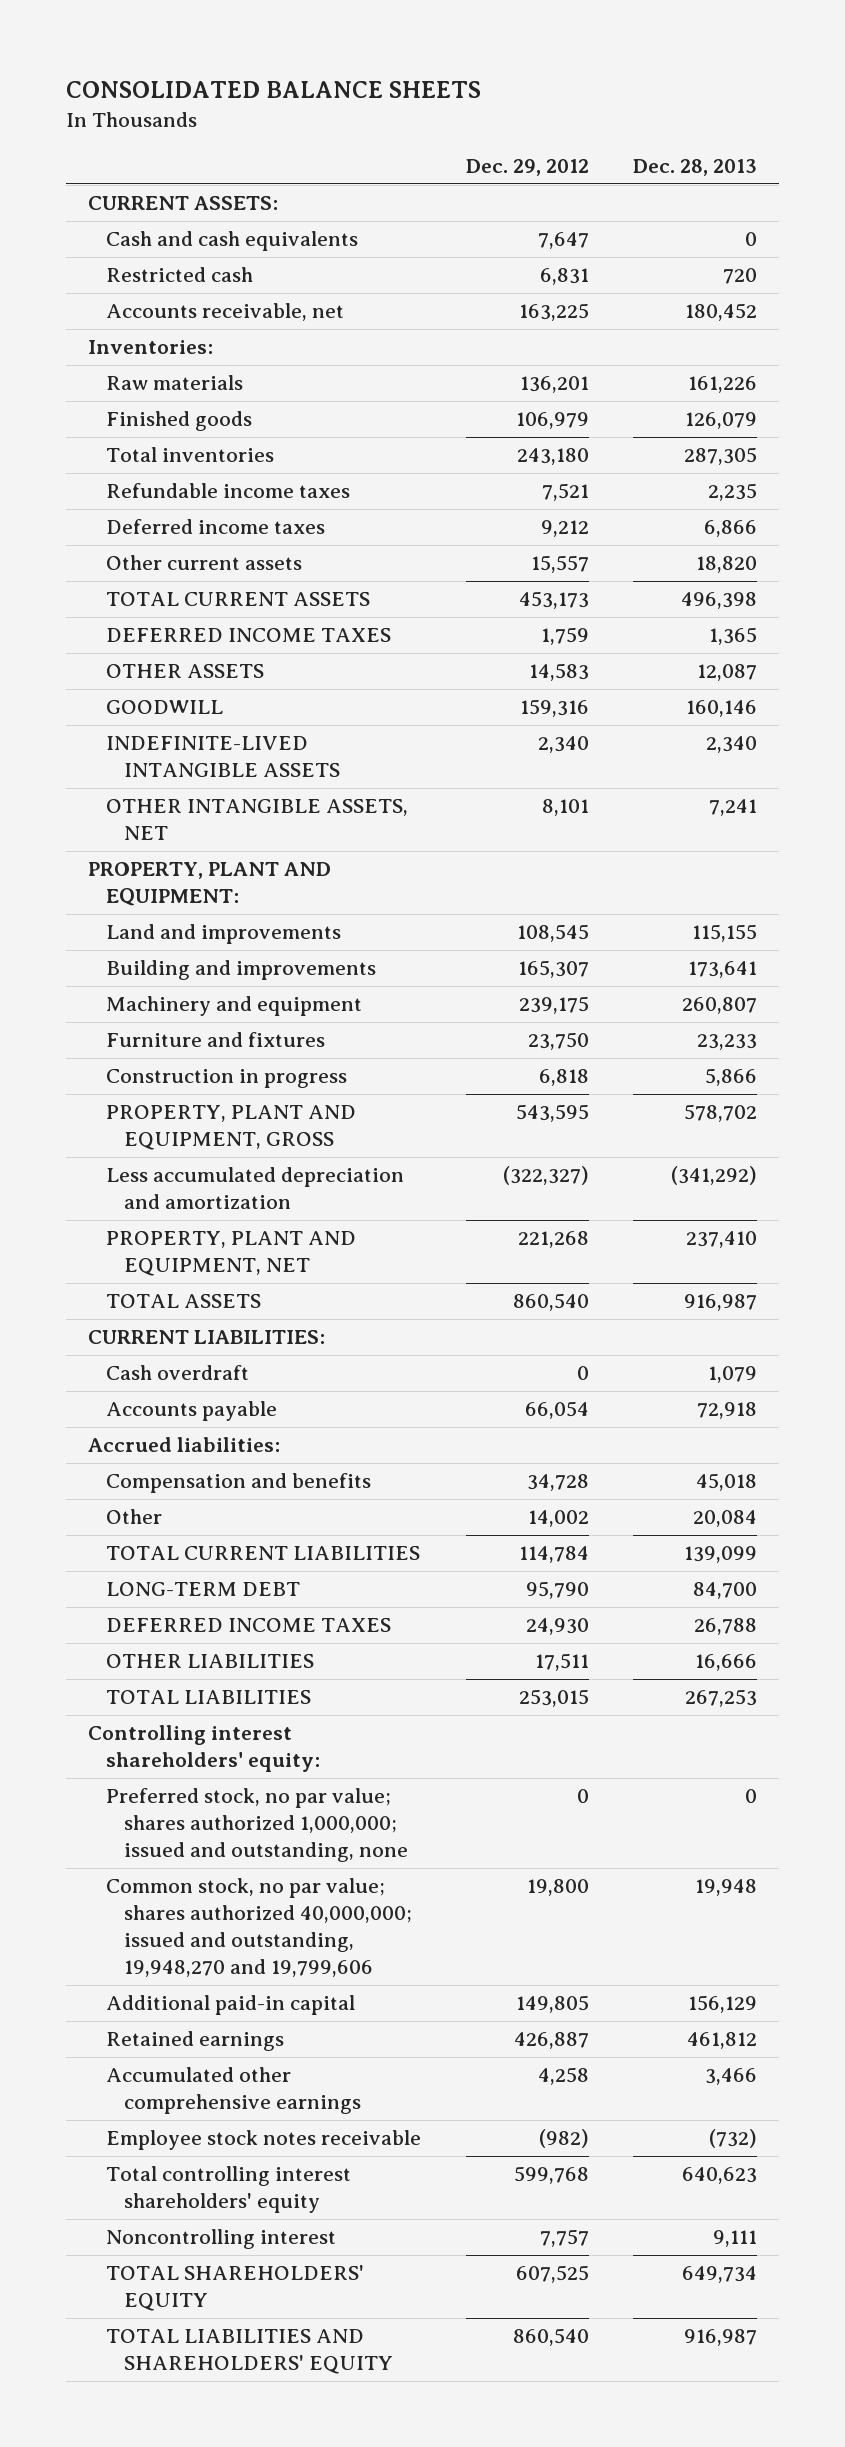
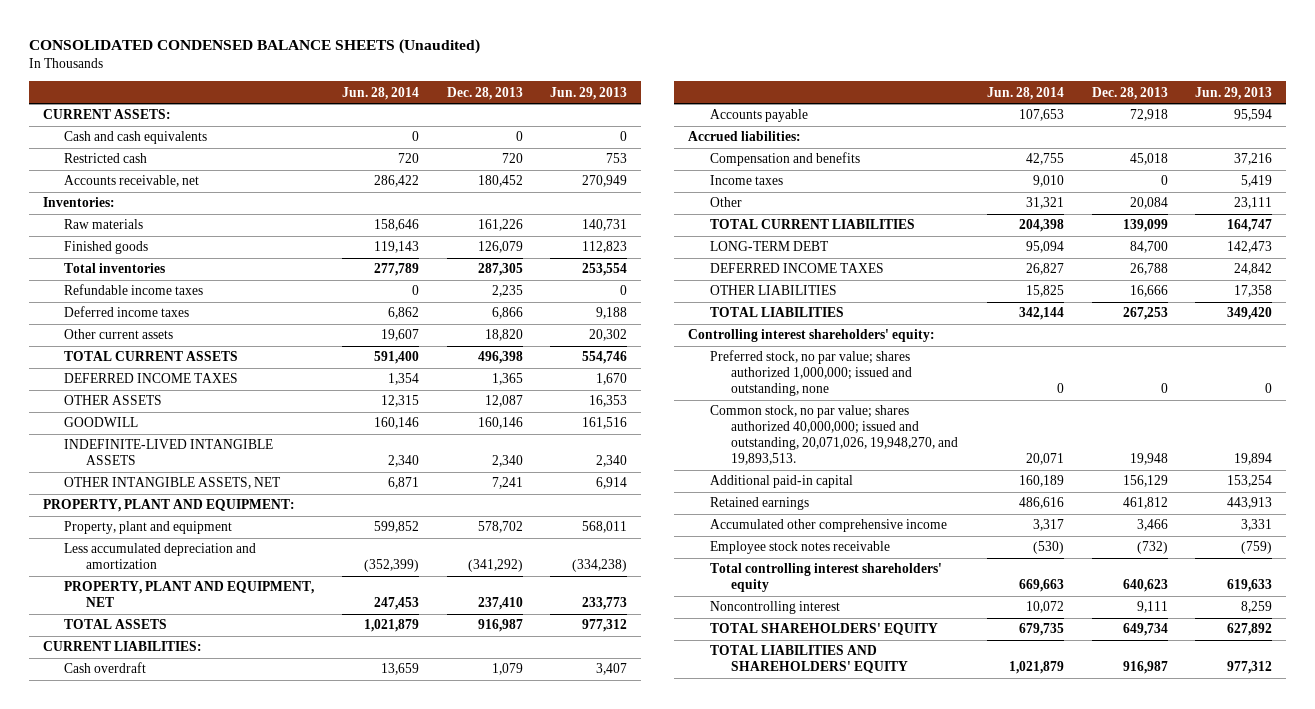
- CONSOLIDATED BALANCE SHEETS
+ CONSOLIDATED CONDENSED BALANCE SHEETS (Unaudited)
- | Dec. 29, 2012 | Dec. 28, 2013
+ | Jun. 28, 2014 | Dec. 28, 2013 | Jun. 29, 2013
- Land and improvements | 108,545 | 115,155
- Building and improvements | 165,307 | 173,641
- Machinery and equipment | 239,175 | 260,807
- Furniture and fixtures | 23,750 | 23,233
- Construction in progress | 6,818 | 5,866
- PROPERTY, PLANT AND EQUIPMENT, GROSS | 543,595 | 578,702
+ Property, plant and equipment | 599,852 | 578,702 | 568,011
+ Income taxes | 9,010 | 0 | 5,419
- Common stock, no par value; shares authorized 40,000,000; issued and outstanding, 19,948,270 and 19,799,606 | 19,800 | 19,948
+ Common stock, no par value; shares authorized 40,000,000; issued and outstanding, 20,071,026, 19,948,270, and 19,893,513. | 20,071 | 19,948 | 19,894
- Accumulated other comprehensive earnings | 4,258 | 3,466
+ Accumulated other comprehensive income | 3,317 | 3,466 | 3,331

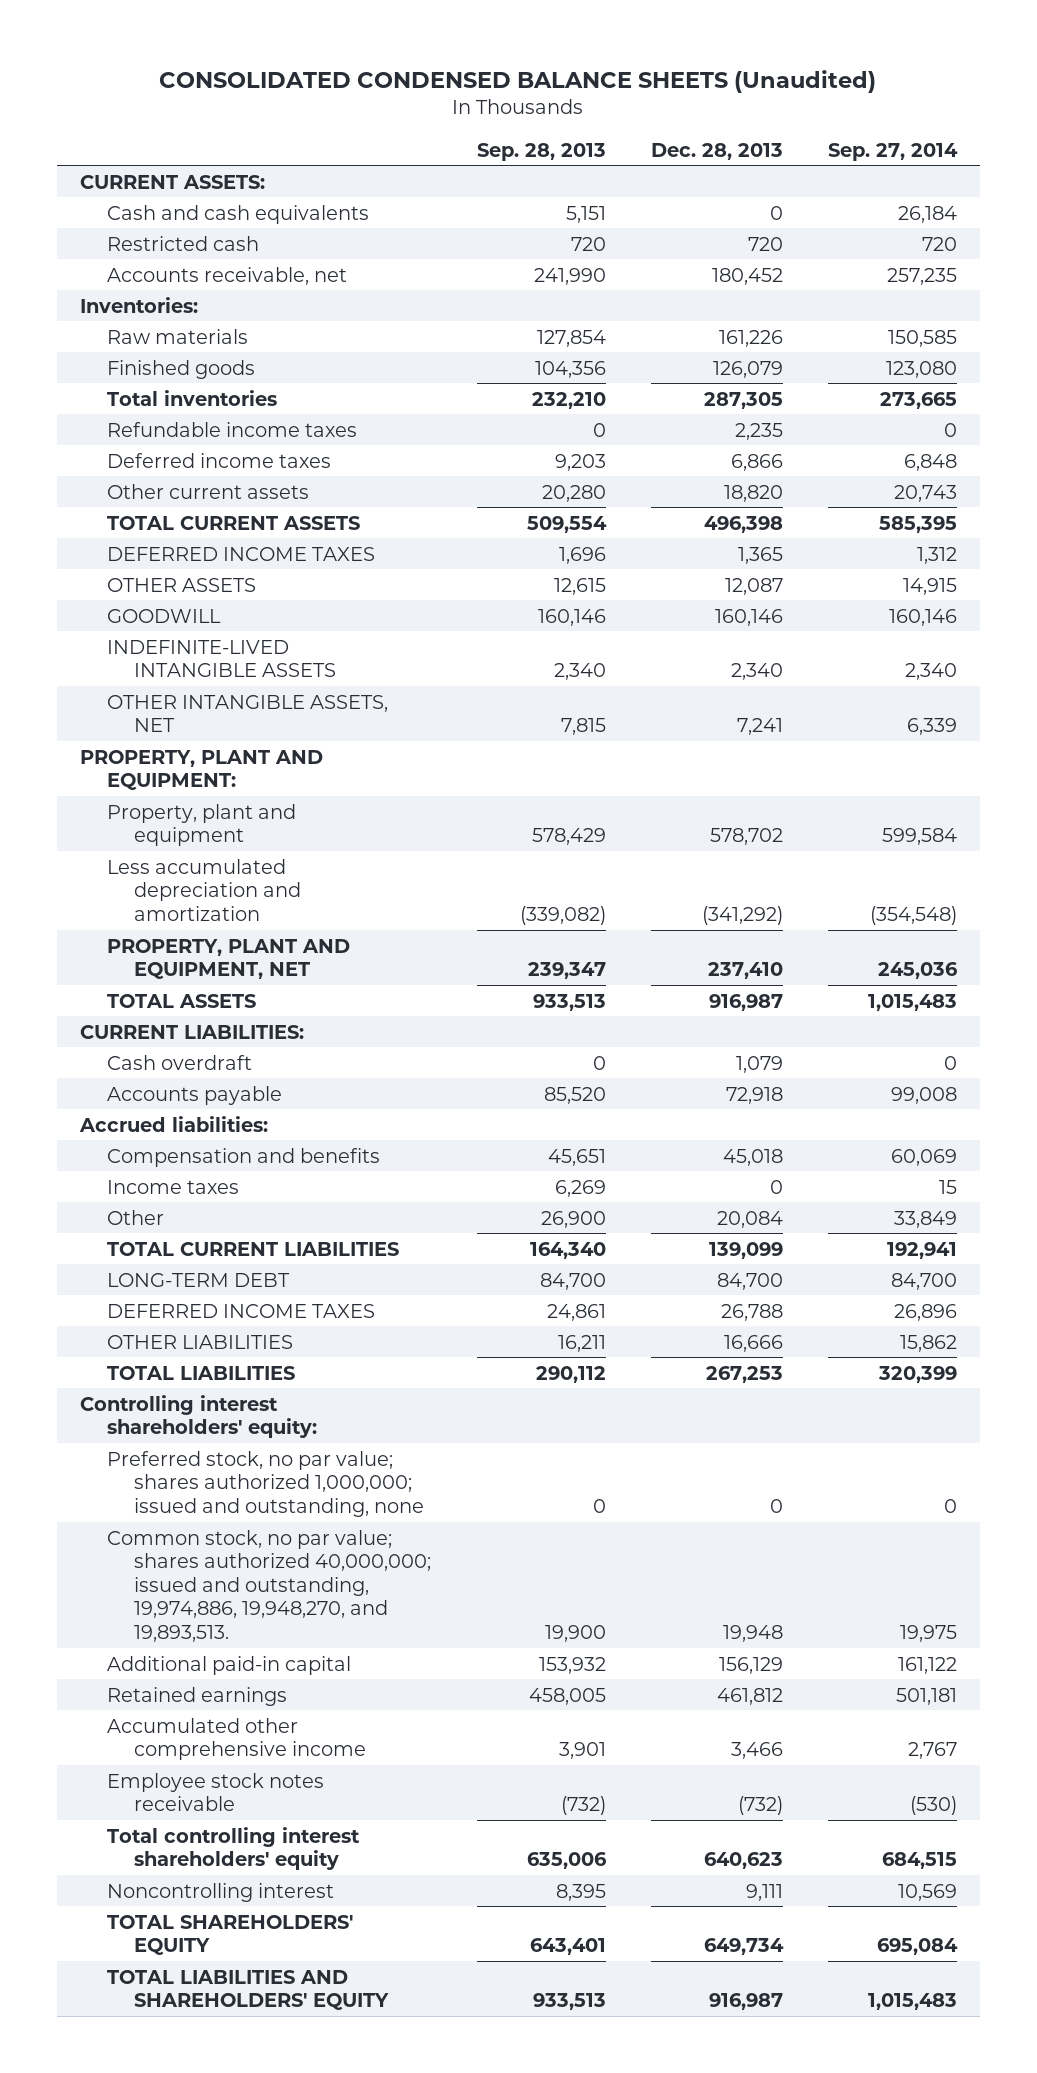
- | Jun. 28, 2014 | Dec. 28, 2013 | Jun. 29, 2013
+ | Sep. 28, 2013 | Dec. 28, 2013 | Sep. 27, 2014
- Common stock, no par value; shares authorized 40,000,000; issued and outstanding, 20,071,026, 19,948,270, and 19,893,513. | 20,071 | 19,948 | 19,894
+ Common stock, no par value; shares authorized 40,000,000; issued and outstanding, 19,974,886, 19,948,270, and 19,893,513. | 19,900 | 19,948 | 19,975

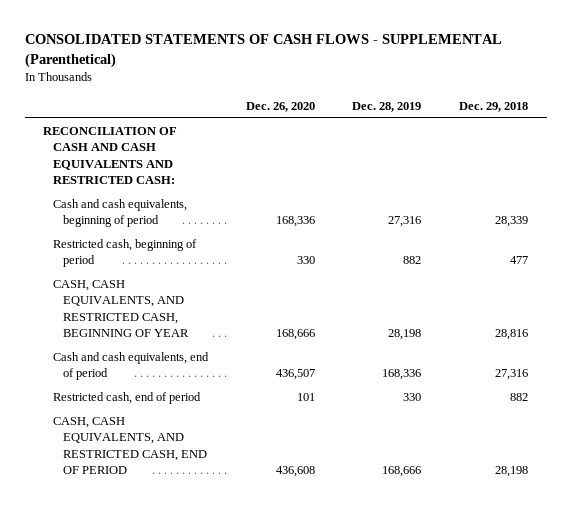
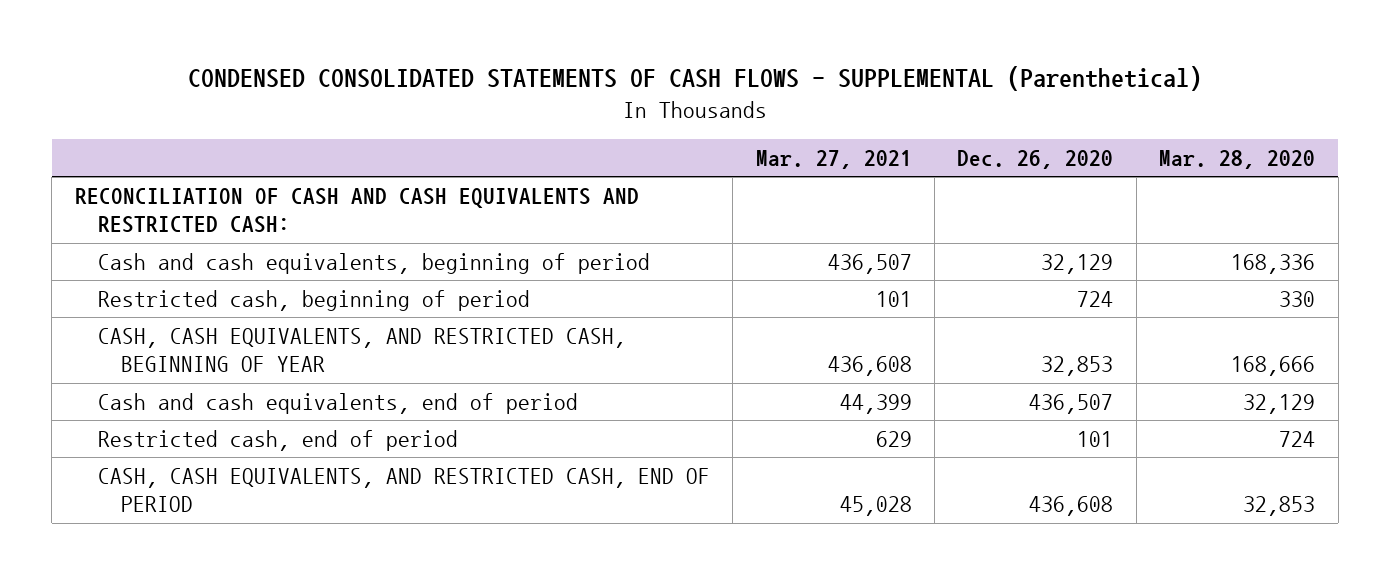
- CONSOLIDATED STATEMENTS OF CASH FLOWS - SUPPLEMENTAL (Parenthetical)
+ CONDENSED CONSOLIDATED STATEMENTS OF CASH FLOWS - SUPPLEMENTAL (Parenthetical)
- | Dec. 26, 2020 | Dec. 28, 2019 | Dec. 29, 2018
+ | Mar. 27, 2021 | Dec. 26, 2020 | Mar. 28, 2020
- Cash and cash equivalents, beginning of period | 168,336 | 27,316 | 28,339
- Restricted cash, beginning of period | 330 | 882 | 477
- CASH, CASH EQUIVALENTS, AND RESTRICTED CASH, BEGINNING OF YEAR | 168,666 | 28,198 | 28,816
+ Cash and cash equivalents, beginning of period | 436,507 | 32,129 | 168,336
+ Restricted cash, beginning of period | 101 | 724 | 330
+ CASH, CASH EQUIVALENTS, AND RESTRICTED CASH, BEGINNING OF YEAR | 436,608 | 32,853 | 168,666

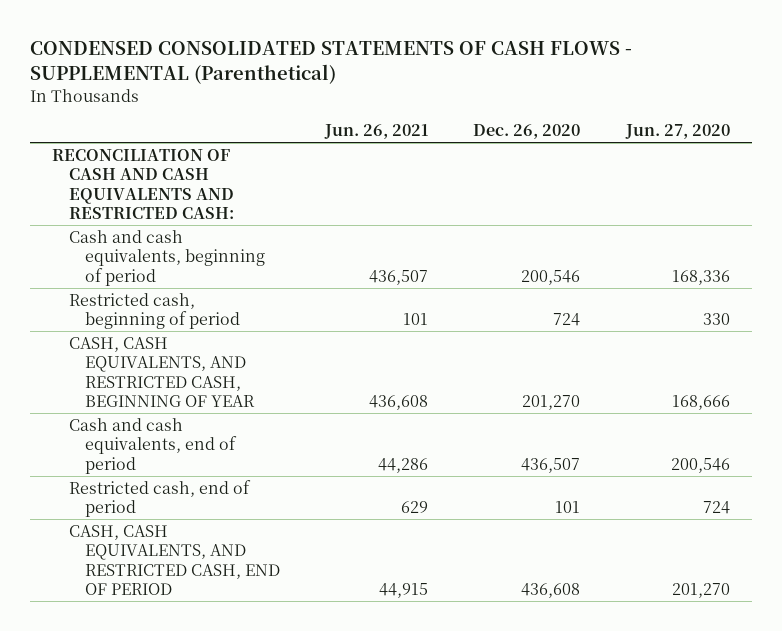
- | Mar. 27, 2021 | Dec. 26, 2020 | Mar. 28, 2020
+ | Jun. 26, 2021 | Dec. 26, 2020 | Jun. 27, 2020
- Cash and cash equivalents, beginning of period | 436,507 | 32,129 | 168,336
+ Cash and cash equivalents, beginning of period | 436,507 | 200,546 | 168,336
- CASH, CASH EQUIVALENTS, AND RESTRICTED CASH, BEGINNING OF YEAR | 436,608 | 32,853 | 168,666
+ CASH, CASH EQUIVALENTS, AND RESTRICTED CASH, BEGINNING OF YEAR | 436,608 | 201,270 | 168,666

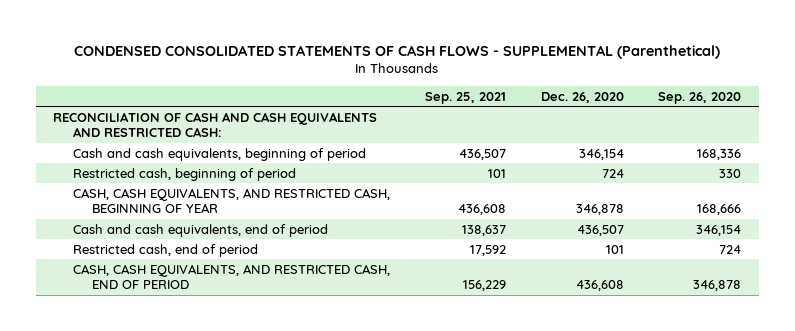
- | Jun. 26, 2021 | Dec. 26, 2020 | Jun. 27, 2020
+ | Sep. 25, 2021 | Dec. 26, 2020 | Sep. 26, 2020
- Cash and cash equivalents, beginning of period | 436,507 | 200,546 | 168,336
+ Cash and cash equivalents, beginning of period | 436,507 | 346,154 | 168,336
- CASH, CASH EQUIVALENTS, AND RESTRICTED CASH, BEGINNING OF YEAR | 436,608 | 201,270 | 168,666
+ CASH, CASH EQUIVALENTS, AND RESTRICTED CASH, BEGINNING OF YEAR | 436,608 | 346,878 | 168,666

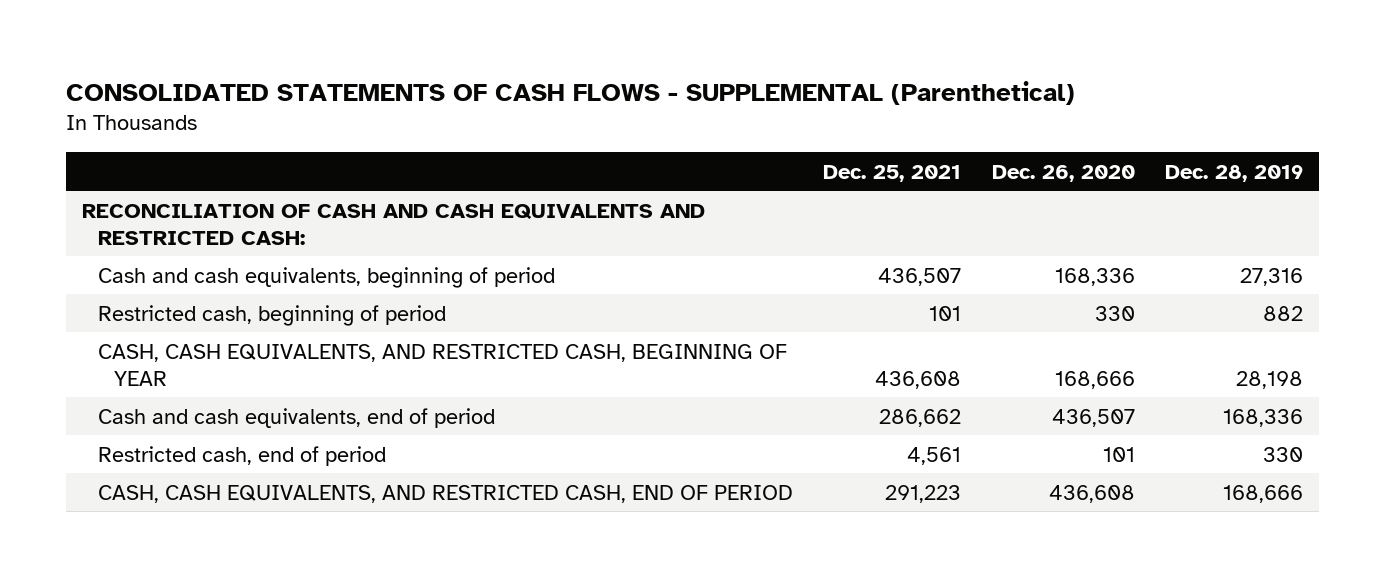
- CONDENSED CONSOLIDATED STATEMENTS OF CASH FLOWS - SUPPLEMENTAL (Parenthetical)
+ CONSOLIDATED STATEMENTS OF CASH FLOWS - SUPPLEMENTAL (Parenthetical)
- | Sep. 25, 2021 | Dec. 26, 2020 | Sep. 26, 2020
+ | Dec. 25, 2021 | Dec. 26, 2020 | Dec. 28, 2019
- Cash and cash equivalents, beginning of period | 436,507 | 346,154 | 168,336
- Restricted cash, beginning of period | 101 | 724 | 330
- CASH, CASH EQUIVALENTS, AND RESTRICTED CASH, BEGINNING OF YEAR | 436,608 | 346,878 | 168,666
+ Cash and cash equivalents, beginning of period | 436,507 | 168,336 | 27,316
+ Restricted cash, beginning of period | 101 | 330 | 882
+ CASH, CASH EQUIVALENTS, AND RESTRICTED CASH, BEGINNING OF YEAR | 436,608 | 168,666 | 28,198

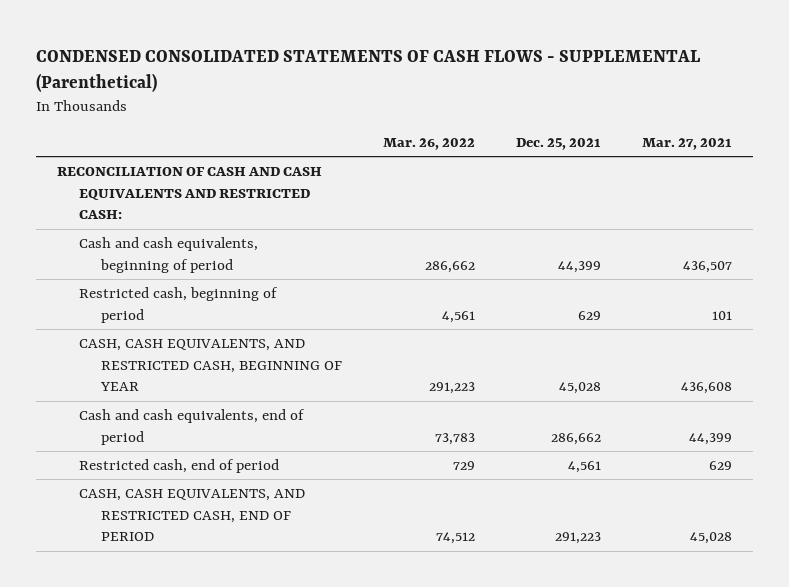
- CONSOLIDATED STATEMENTS OF CASH FLOWS - SUPPLEMENTAL (Parenthetical)
+ CONDENSED CONSOLIDATED STATEMENTS OF CASH FLOWS - SUPPLEMENTAL (Parenthetical)
- | Dec. 25, 2021 | Dec. 26, 2020 | Dec. 28, 2019
+ | Mar. 26, 2022 | Dec. 25, 2021 | Mar. 27, 2021
- Cash and cash equivalents, beginning of period | 436,507 | 168,336 | 27,316
- Restricted cash, beginning of period | 101 | 330 | 882
- CASH, CASH EQUIVALENTS, AND RESTRICTED CASH, BEGINNING OF YEAR | 436,608 | 168,666 | 28,198
+ Cash and cash equivalents, beginning of period | 286,662 | 44,399 | 436,507
+ Restricted cash, beginning of period | 4,561 | 629 | 101
+ CASH, CASH EQUIVALENTS, AND RESTRICTED CASH, BEGINNING OF YEAR | 291,223 | 45,028 | 436,608

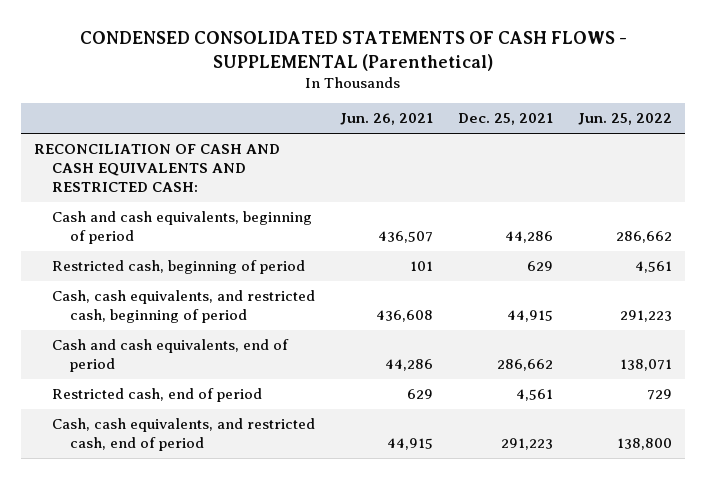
- | Mar. 26, 2022 | Dec. 25, 2021 | Mar. 27, 2021
+ | Jun. 26, 2021 | Dec. 25, 2021 | Jun. 25, 2022
- Cash and cash equivalents, beginning of period | 286,662 | 44,399 | 436,507
+ Cash and cash equivalents, beginning of period | 436,507 | 44,286 | 286,662
- CASH, CASH EQUIVALENTS, AND RESTRICTED CASH, BEGINNING OF YEAR | 291,223 | 45,028 | 436,608
+ Cash, cash equivalents, and restricted cash, beginning of period | 436,608 | 44,915 | 291,223
- CASH, CASH EQUIVALENTS, AND RESTRICTED CASH, END OF PERIOD | 74,512 | 291,223 | 45,028
+ Cash, cash equivalents, and restricted cash, end of period | 44,915 | 291,223 | 138,800

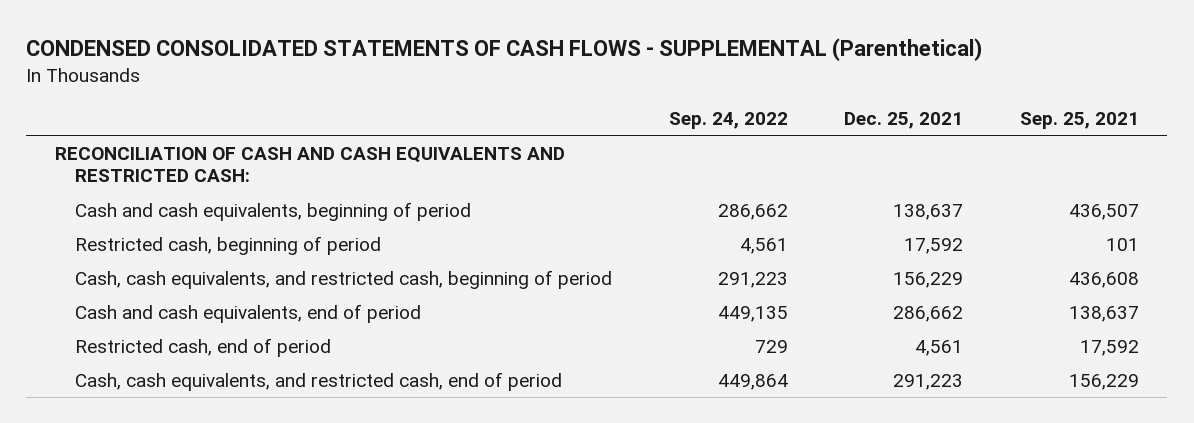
- | Jun. 26, 2021 | Dec. 25, 2021 | Jun. 25, 2022
+ | Sep. 24, 2022 | Dec. 25, 2021 | Sep. 25, 2021
- Cash and cash equivalents, beginning of period | 436,507 | 44,286 | 286,662
- Restricted cash, beginning of period | 101 | 629 | 4,561
- Cash, cash equivalents, and restricted cash, beginning of period | 436,608 | 44,915 | 291,223
+ Cash and cash equivalents, beginning of period | 286,662 | 138,637 | 436,507
+ Restricted cash, beginning of period | 4,561 | 17,592 | 101
+ Cash, cash equivalents, and restricted cash, beginning of period | 291,223 | 156,229 | 436,608

